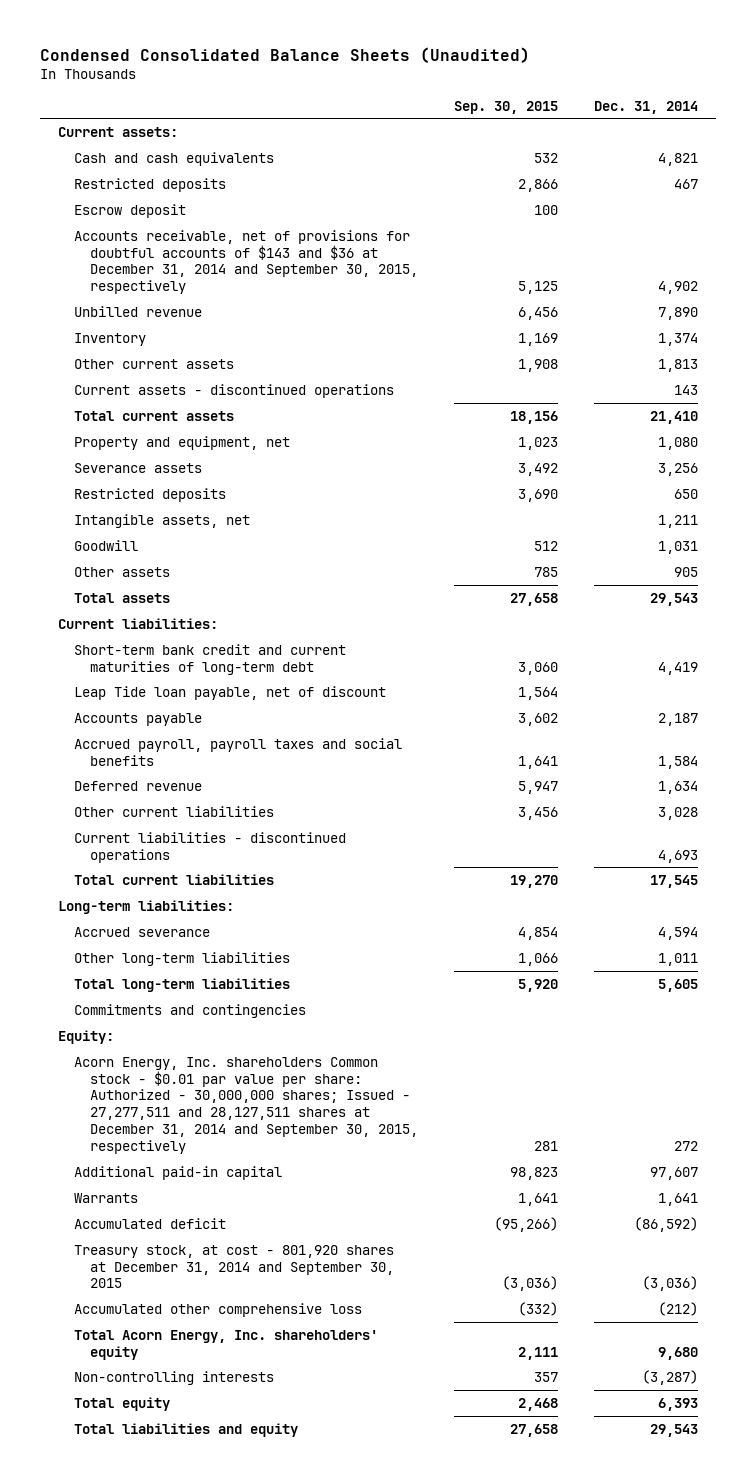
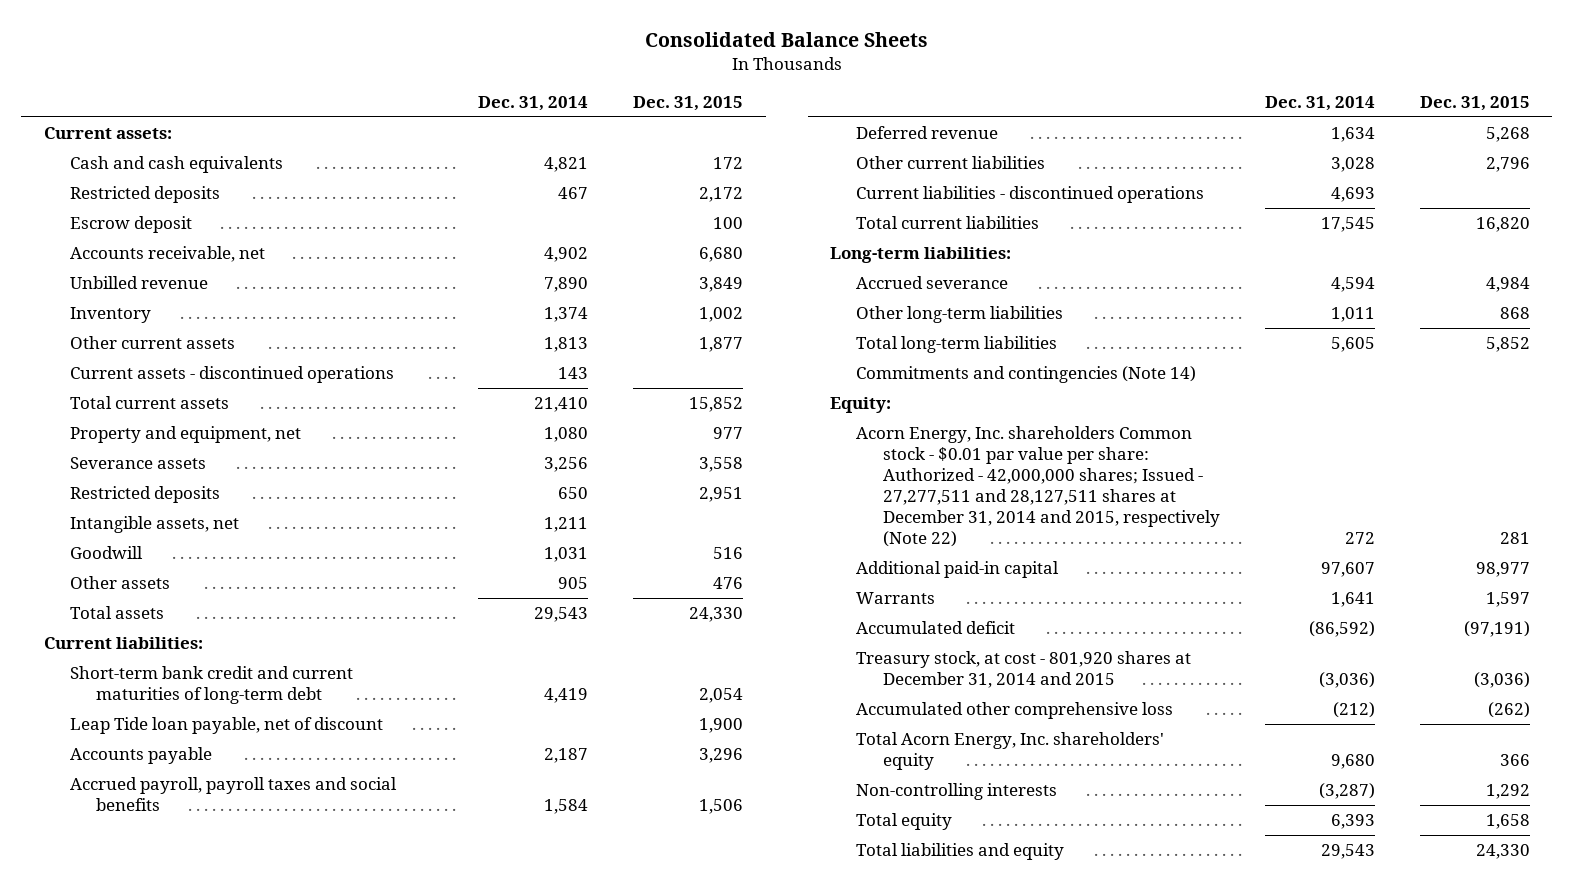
- Condensed Consolidated Balance Sheets (Unaudited)
+ Consolidated Balance Sheets
- | Sep. 30, 2015 | Dec. 31, 2014
+ | Dec. 31, 2014 | Dec. 31, 2015
- Accounts receivable, net of provisions for doubtful accounts of $143 and $36 at December 31, 2014 and September 30, 2015, respectively | 5,125 | 4,902
+ Accounts receivable, net | 4,902 | 6,680
- Commitments and contingencies
+ Commitments and contingencies (Note 14)
- Acorn Energy, Inc. shareholders Common stock - $0.01 par value per share: Authorized - 30,000,000 shares; Issued - 27,277,511 and 28,127,511 shares at December 31, 2014 and September 30, 2015, respectively | 281 | 272
+ Acorn Energy, Inc. shareholders Common stock - $0.01 par value per share: Authorized - 42,000,000 shares; Issued - 27,277,511 and 28,127,511 shares at December 31, 2014 and 2015, respectively (Note 22) | 272 | 281
- Treasury stock, at cost - 801,920 shares at December 31, 2014 and September 30, 2015 | (3,036) | (3,036)
+ Treasury stock, at cost - 801,920 shares at December 31, 2014 and 2015 | (3,036) | (3,036)

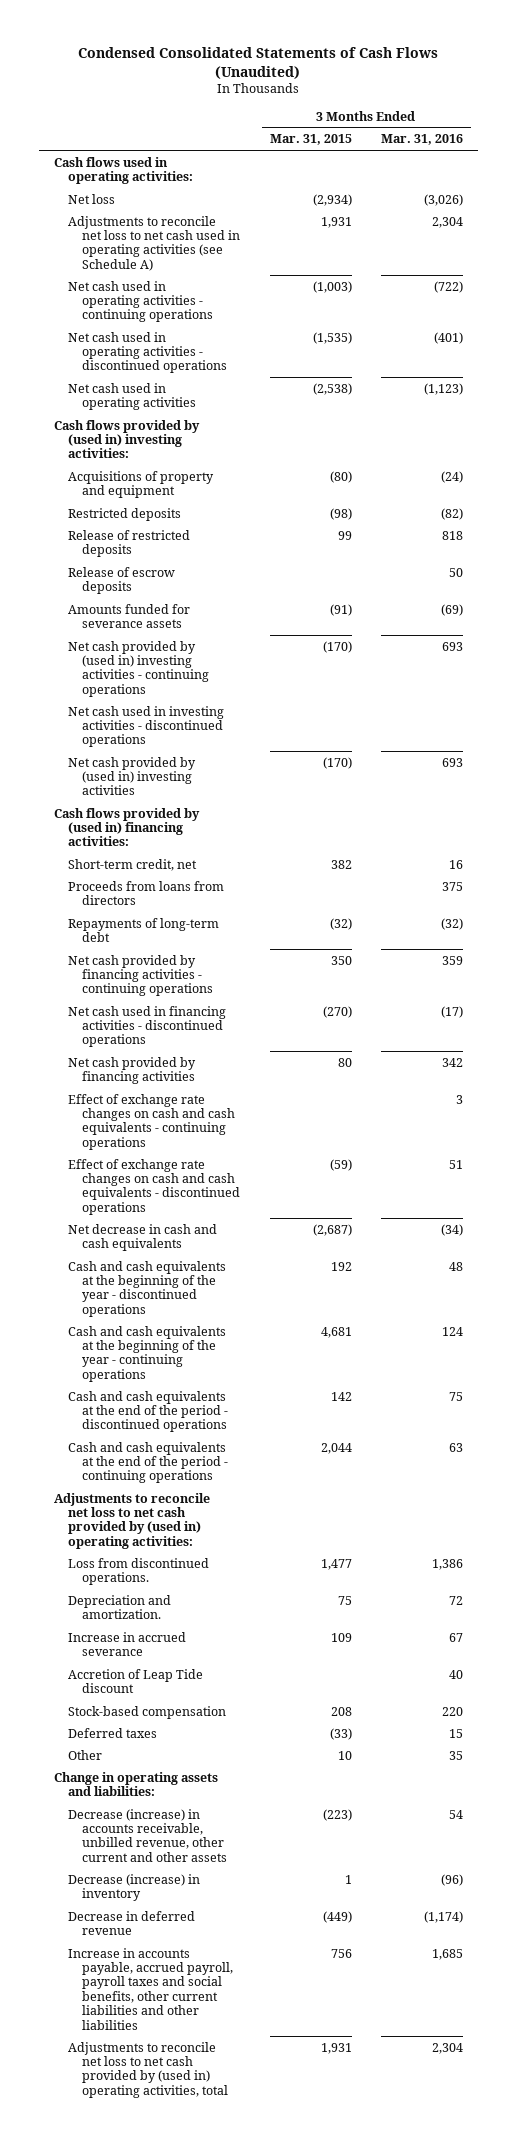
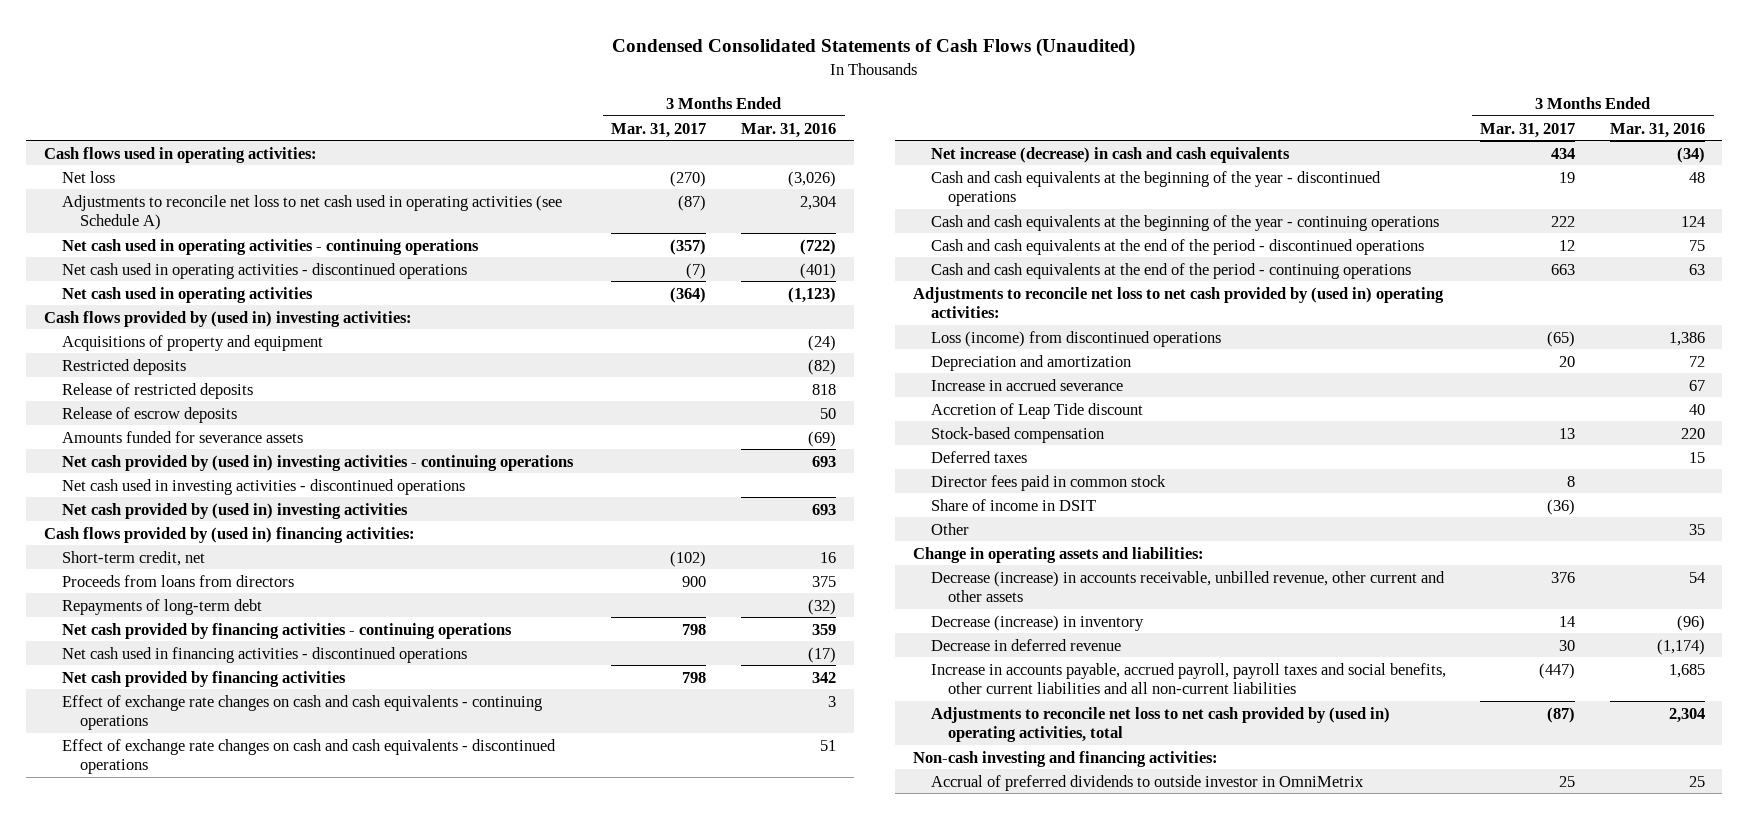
- | 3 Months Ended Mar. 31, 2015 | 3 Months Ended Mar. 31, 2016
+ | 3 Months Ended Mar. 31, 2017 | 3 Months Ended Mar. 31, 2016
- Net decrease in cash and cash equivalents | (2,687) | (34)
+ Net increase (decrease) in cash and cash equivalents | 434 | (34)
- Loss from discontinued operations. | 1,477 | 1,386
- Depreciation and amortization. | 75 | 72
+ Loss (income) from discontinued operations | (65) | 1,386
+ Depreciation and amortization | 20 | 72
+ Director fees paid in common stock | 8 |
+ Share of income in DSIT | (36) |
- Increase in accounts payable, accrued payroll, payroll taxes and social benefits, other current liabilities and other liabilities | 756 | 1,685
+ Increase in accounts payable, accrued payroll, payroll taxes and social benefits, other current liabilities and all non-current liabilities | (447) | 1,685
+ Non-cash investing and financing activities:
+ Accrual of preferred dividends to outside investor in OmniMetrix | 25 | 25

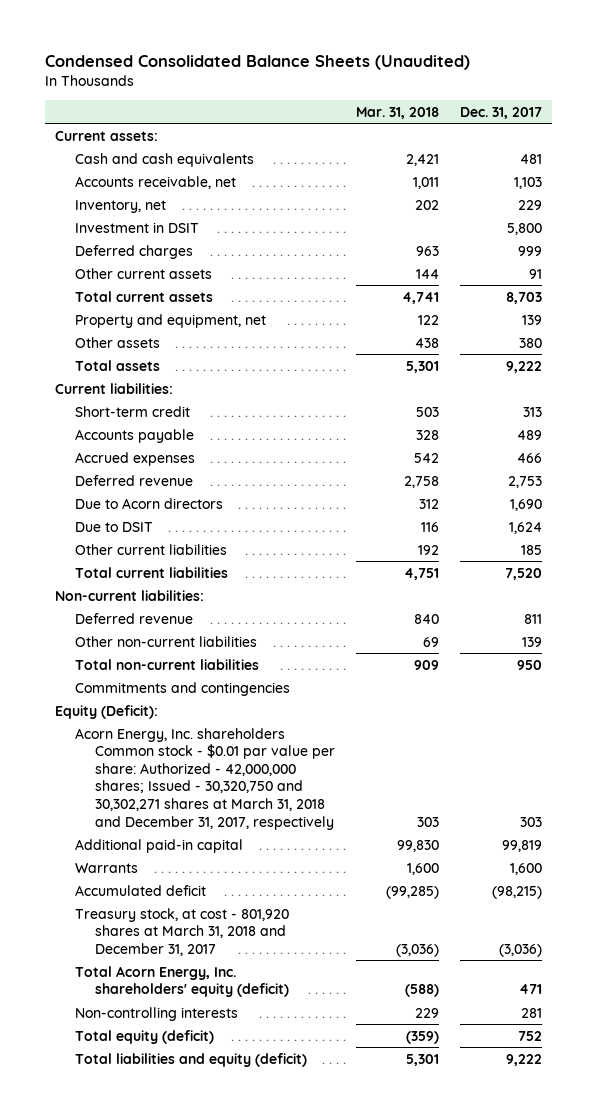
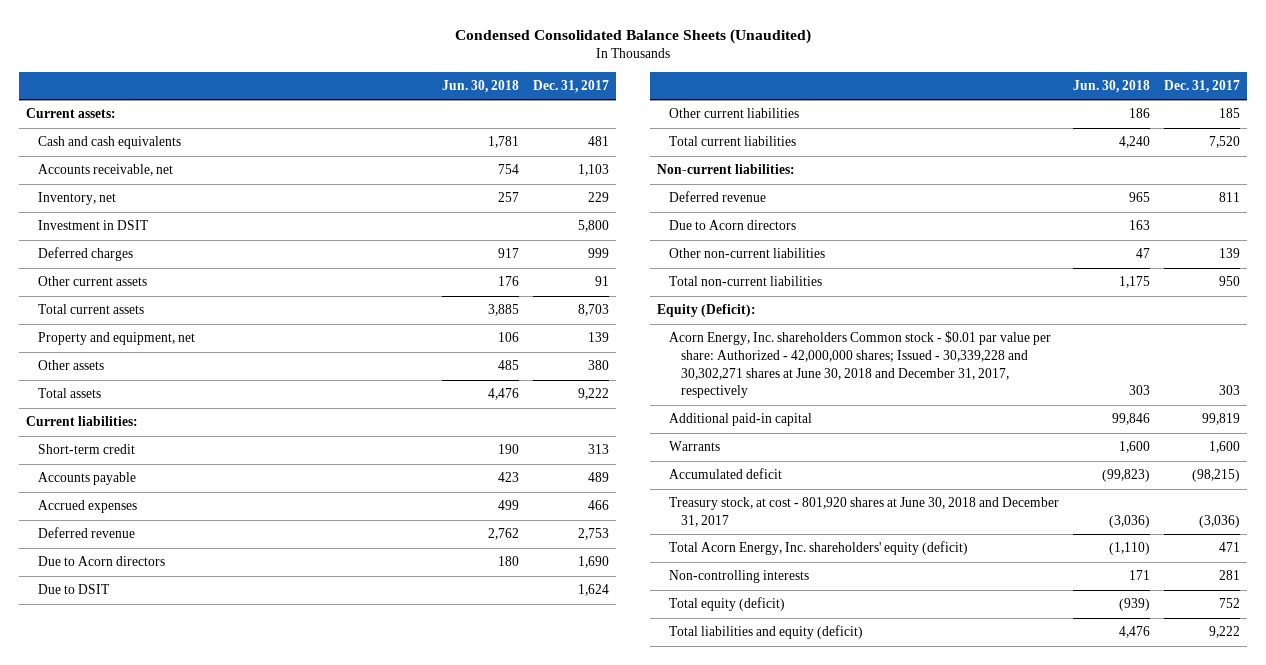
- | Mar. 31, 2018 | Dec. 31, 2017
+ | Jun. 30, 2018 | Dec. 31, 2017
+ Due to Acorn directors | 163 |
- Commitments and contingencies
- Acorn Energy, Inc. shareholders Common stock - $0.01 par value per share: Authorized - 42,000,000 shares; Issued - 30,320,750 and 30,302,271 shares at March 31, 2018 and December 31, 2017, respectively | 303 | 303
+ Acorn Energy, Inc. shareholders Common stock - $0.01 par value per share: Authorized - 42,000,000 shares; Issued - 30,339,228 and 30,302,271 shares at June 30, 2018 and December 31, 2017, respectively | 303 | 303
- Treasury stock, at cost - 801,920 shares at March 31, 2018 and December 31, 2017 | (3,036) | (3,036)
+ Treasury stock, at cost - 801,920 shares at June 30, 2018 and December 31, 2017 | (3,036) | (3,036)

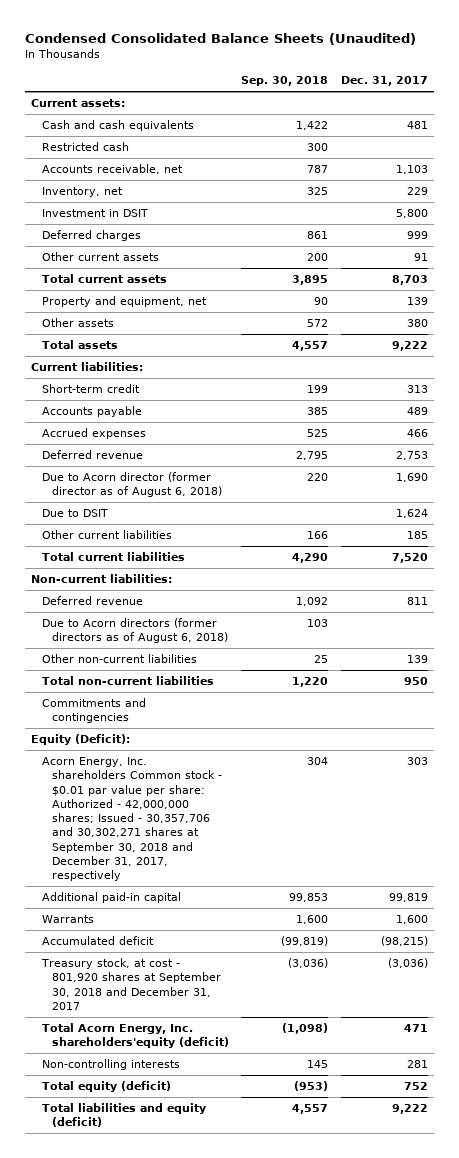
- | Jun. 30, 2018 | Dec. 31, 2017
+ | Sep. 30, 2018 | Dec. 31, 2017
+ Restricted cash | 300 |
- Due to Acorn directors | 180 | 1,690
+ Due to Acorn director (former director as of August 6, 2018) | 220 | 1,690
- Due to Acorn directors | 163 |
+ Due to Acorn directors (former directors as of August 6, 2018) | 103 |
+ Commitments and contingencies
- Acorn Energy, Inc. shareholders Common stock - $0.01 par value per share: Authorized - 42,000,000 shares; Issued - 30,339,228 and 30,302,271 shares at June 30, 2018 and December 31, 2017, respectively | 303 | 303
+ Acorn Energy, Inc. shareholders Common stock - $0.01 par value per share: Authorized - 42,000,000 shares; Issued - 30,357,706 and 30,302,271 shares at September 30, 2018 and December 31, 2017, respectively | 304 | 303
- Treasury stock, at cost - 801,920 shares at June 30, 2018 and December 31, 2017 | (3,036) | (3,036)
- Total Acorn Energy, Inc. shareholders' equity (deficit) | (1,110) | 471
+ Treasury stock, at cost - 801,920 shares at September 30, 2018 and December 31, 2017 | (3,036) | (3,036)
+ Total Acorn Energy, Inc. shareholders'equity (deficit) | (1,098) | 471

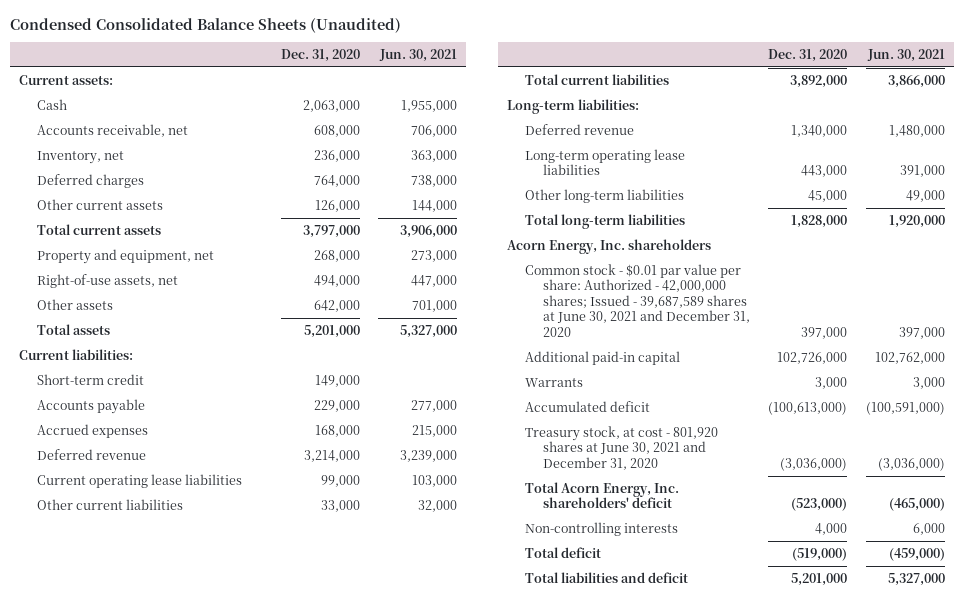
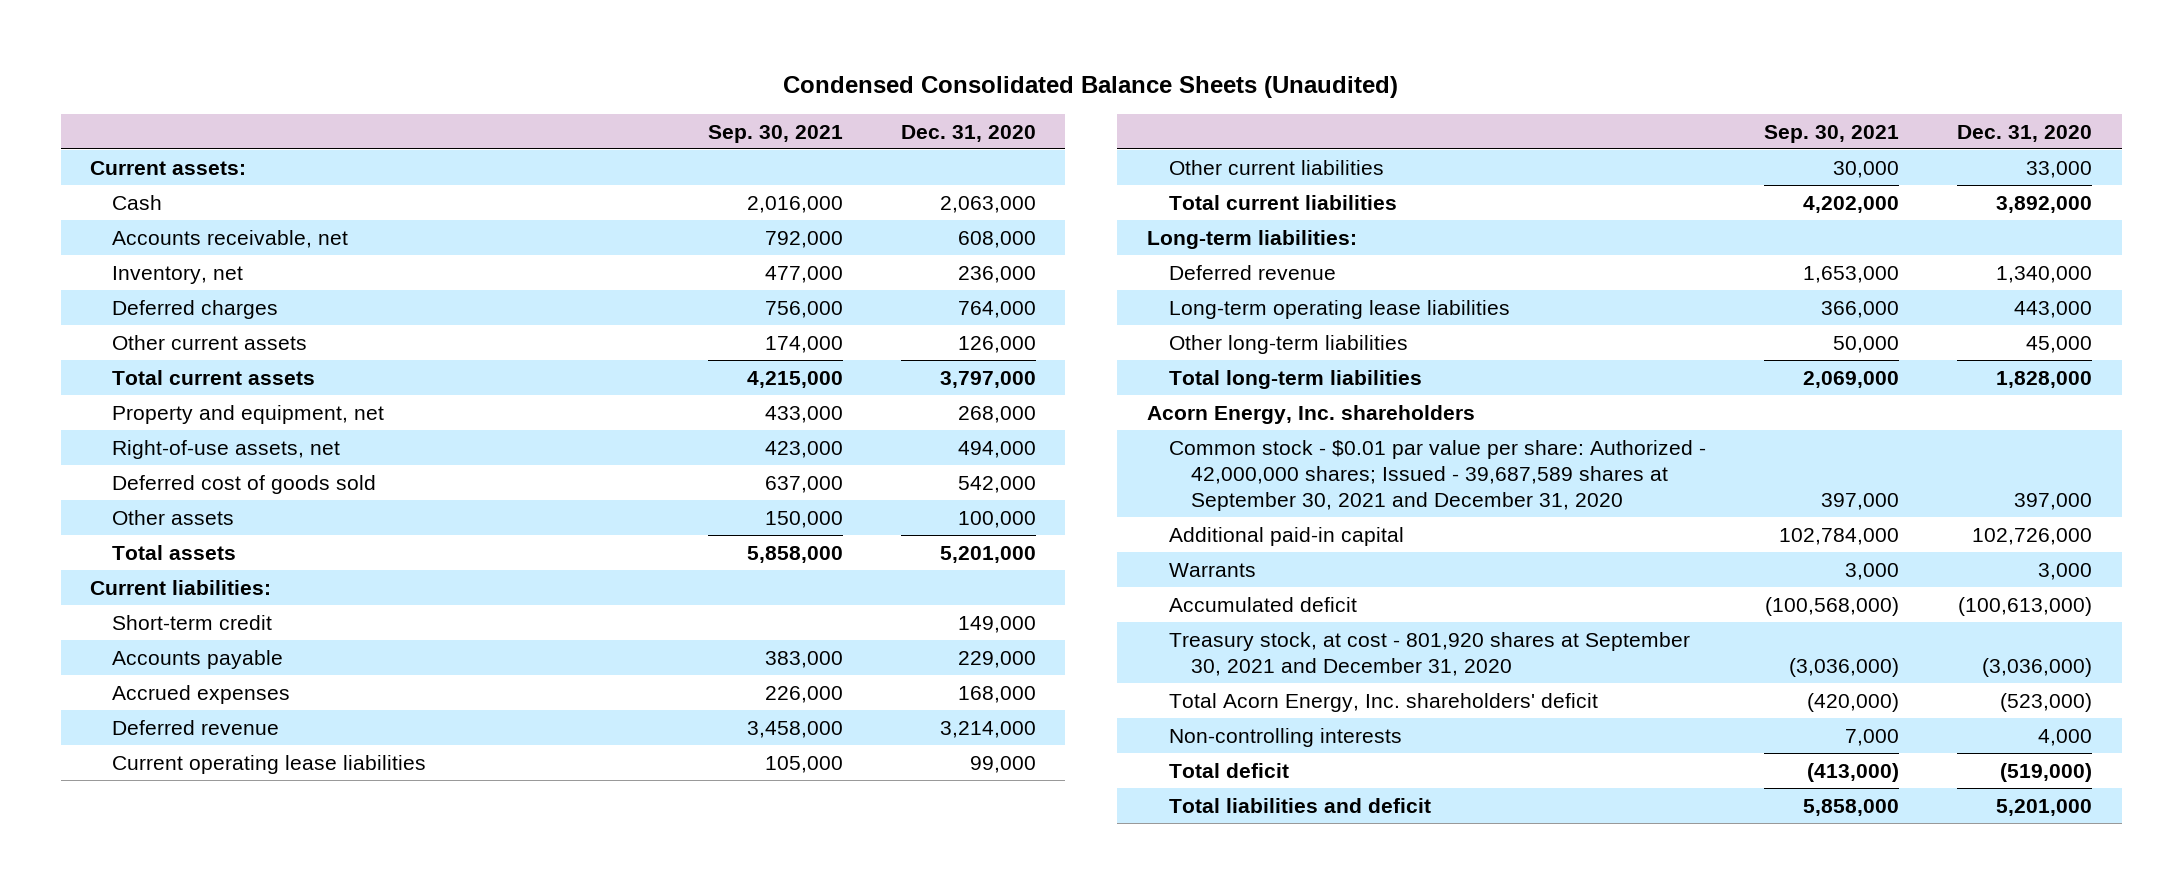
- | Dec. 31, 2020 | Jun. 30, 2021
+ | Sep. 30, 2021 | Dec. 31, 2020
- Other assets | 642,000 | 701,000
+ Deferred cost of goods sold | 637,000 | 542,000
+ Other assets | 150,000 | 100,000
- Common stock - $0.01 par value per share: Authorized - 42,000,000 shares; Issued - 39,687,589 shares at June 30, 2021 and December 31, 2020 | 397,000 | 397,000
+ Common stock - $0.01 par value per share: Authorized - 42,000,000 shares; Issued - 39,687,589 shares at September 30, 2021 and December 31, 2020 | 397,000 | 397,000
- Treasury stock, at cost - 801,920 shares at June 30, 2021 and December 31, 2020 | (3,036,000) | (3,036,000)
+ Treasury stock, at cost - 801,920 shares at September 30, 2021 and December 31, 2020 | (3,036,000) | (3,036,000)

